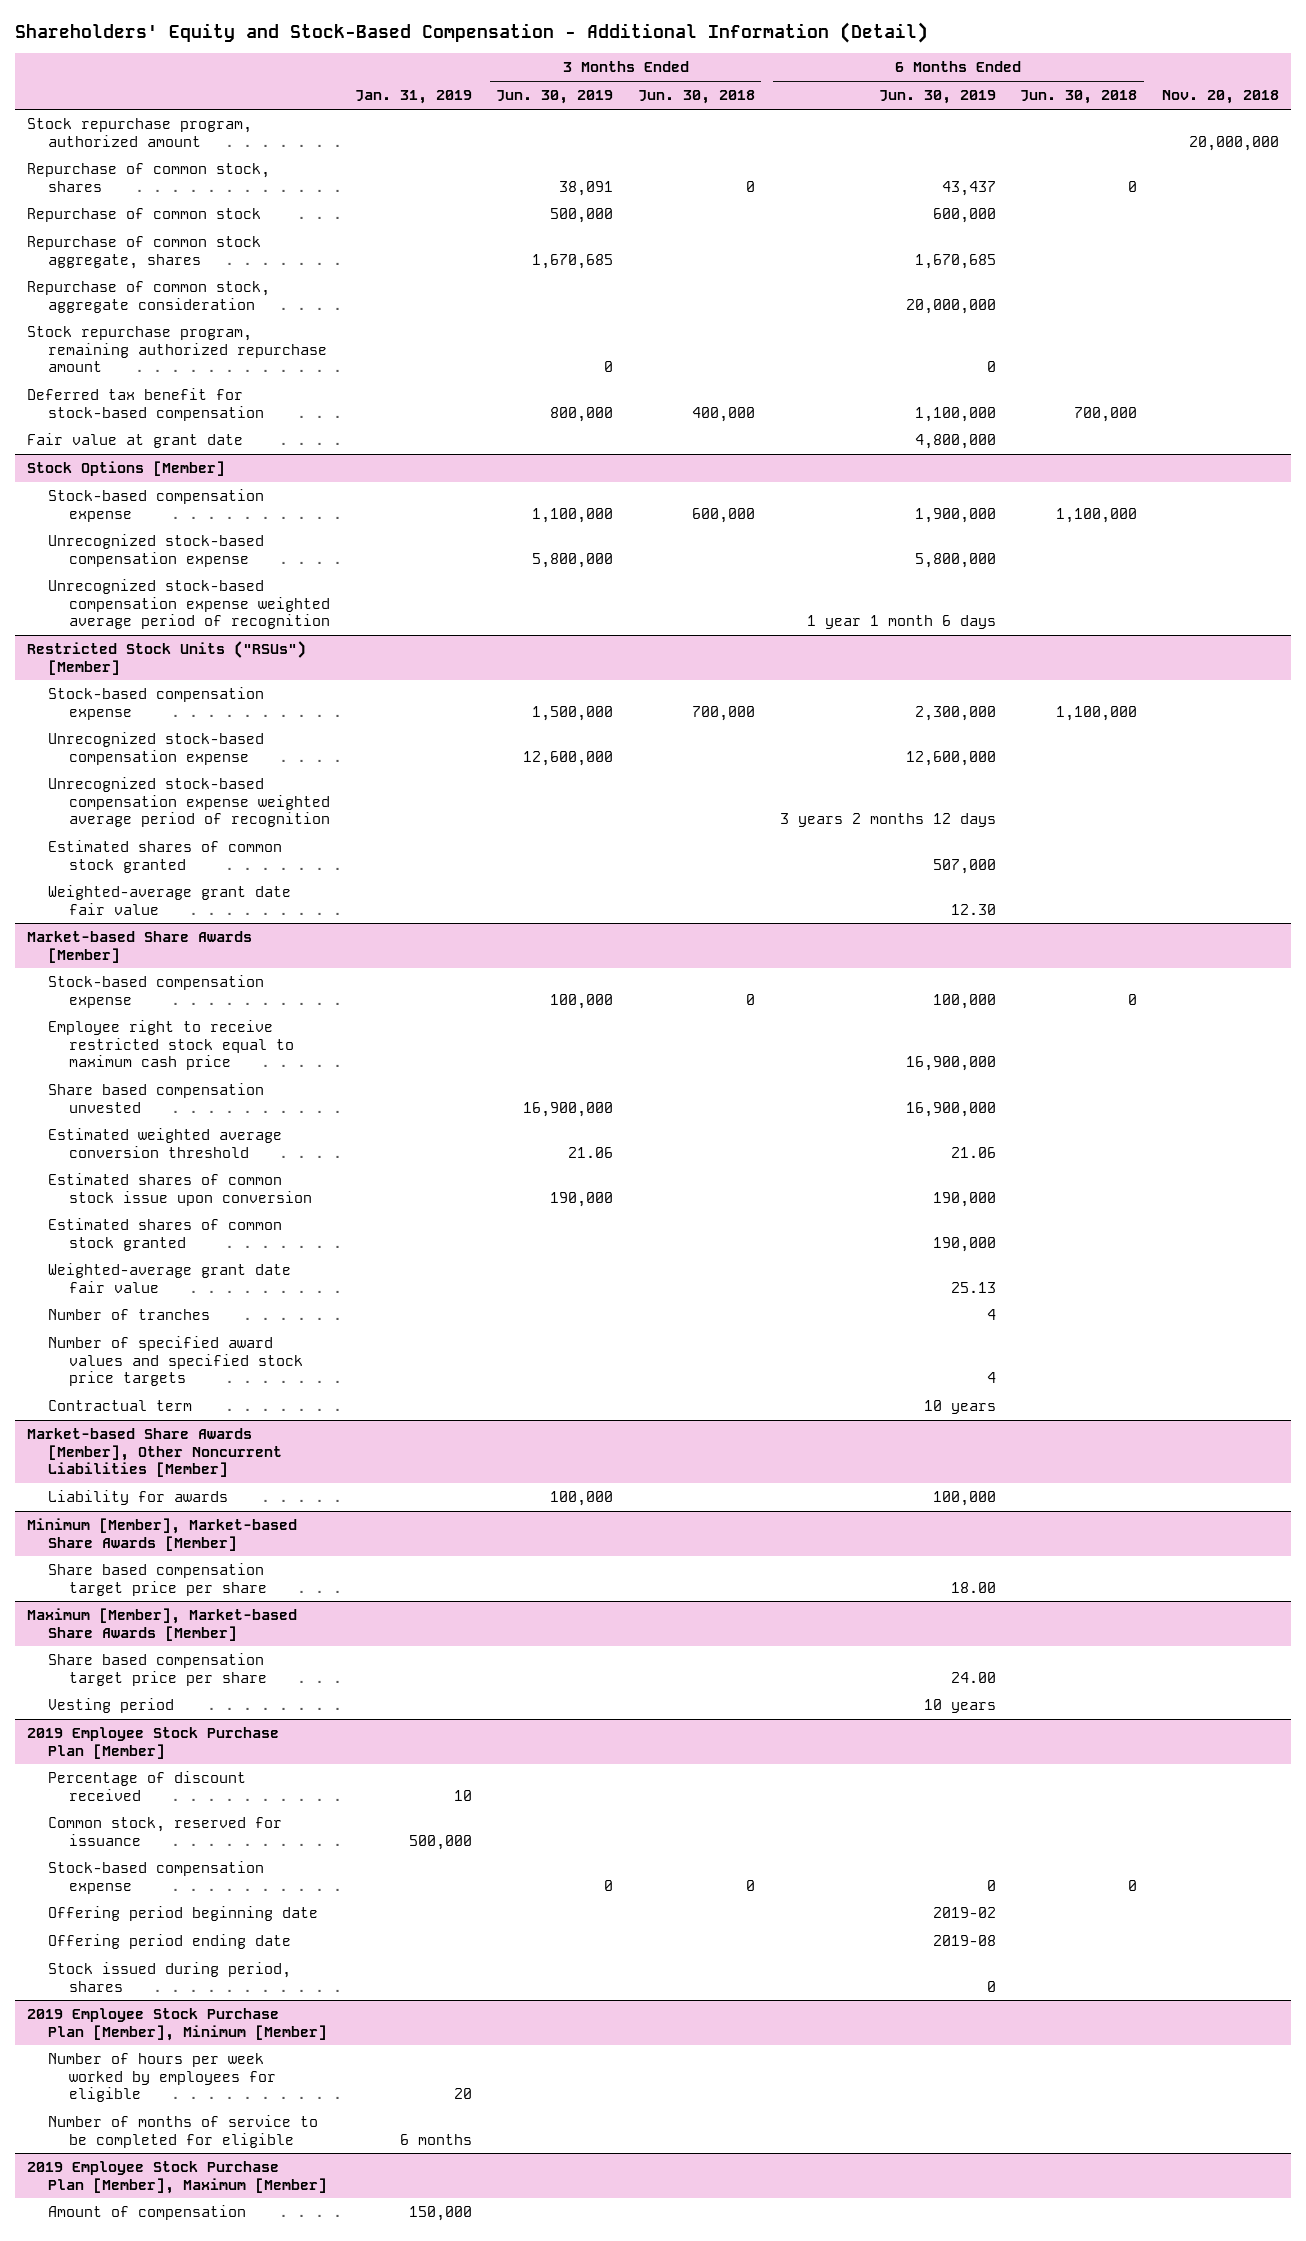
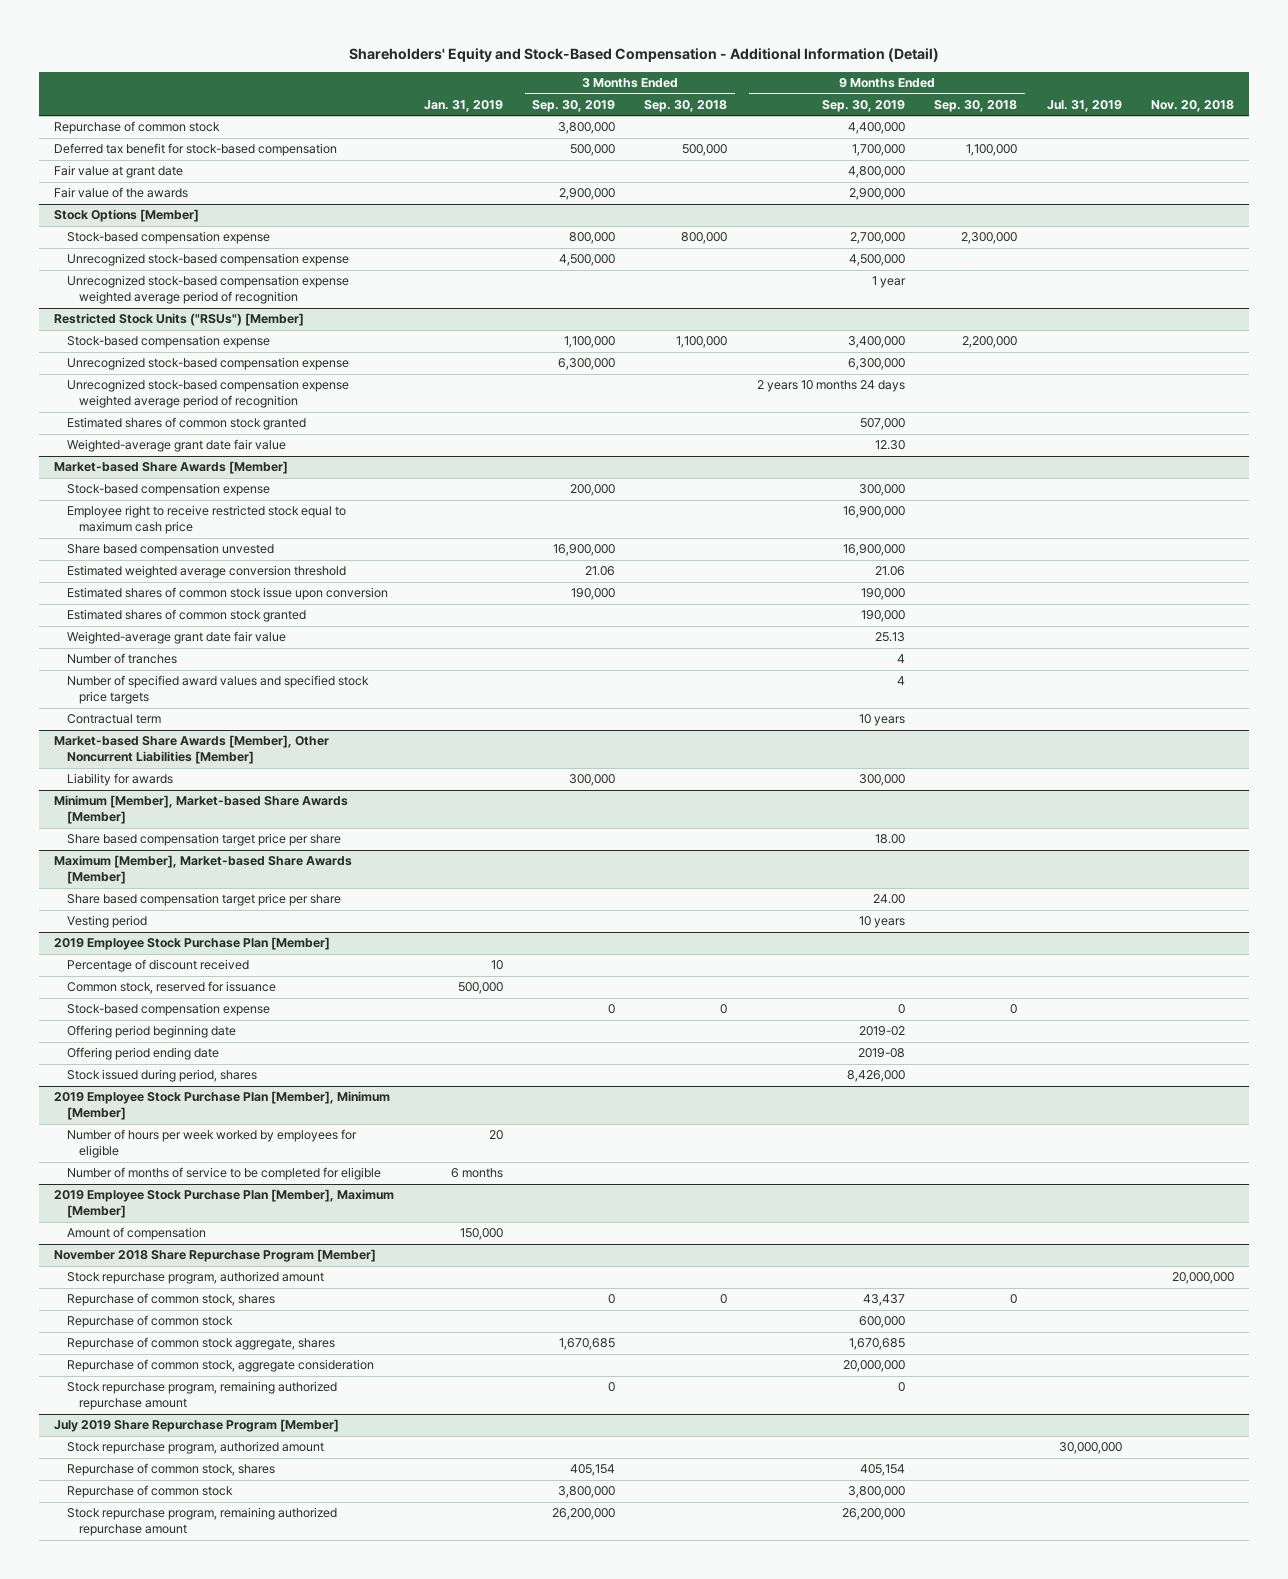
- | Jan. 31, 2019 | 3 Months Ended Jun. 30, 2019 | 3 Months Ended Jun. 30, 2018 | 6 Months Ended Jun. 30, 2019 | 6 Months Ended Jun. 30, 2018 | Nov. 20, 2018
+ | Jan. 31, 2019 | 3 Months Ended Sep. 30, 2019 | 3 Months Ended Sep. 30, 2018 | 9 Months Ended Sep. 30, 2019 | 9 Months Ended Sep. 30, 2018 | Jul. 31, 2019 | Nov. 20, 2018
- Stock repurchase program, authorized amount | | | | | | 20,000,000
- Repurchase of common stock, shares | | 38,091 | 0 | 43,437 | 0 |
- Repurchase of common stock aggregate, shares | | 1,670,685 | | 1,670,685 | |
- Repurchase of common stock, aggregate consideration | | | | 20,000,000 | |
- Stock repurchase program, remaining authorized repurchase amount | | 0 | | 0 | |
+ Fair value of the awards | | 2,900,000 | | 2,900,000 | | |
+ November 2018 Share Repurchase Program [Member]
+ Stock repurchase program, authorized amount | | | | | | | 20,000,000
+ Repurchase of common stock, shares | | 0 | 0 | 43,437 | 0 | |
+ Repurchase of common stock | | | | 600,000 | | |
+ Repurchase of common stock aggregate, shares | | 1,670,685 | | 1,670,685 | | |
+ Repurchase of common stock, aggregate consideration | | | | 20,000,000 | | |
+ Stock repurchase program, remaining authorized repurchase amount | | 0 | | 0 | | |
+ July 2019 Share Repurchase Program [Member]
+ Stock repurchase program, authorized amount | | | | | | 30,000,000 |
+ Repurchase of common stock, shares | | 405,154 | | 405,154 | | |
+ Repurchase of common stock | | 3,800,000 | | 3,800,000 | | |
+ Stock repurchase program, remaining authorized repurchase amount | | 26,200,000 | | 26,200,000 | | |

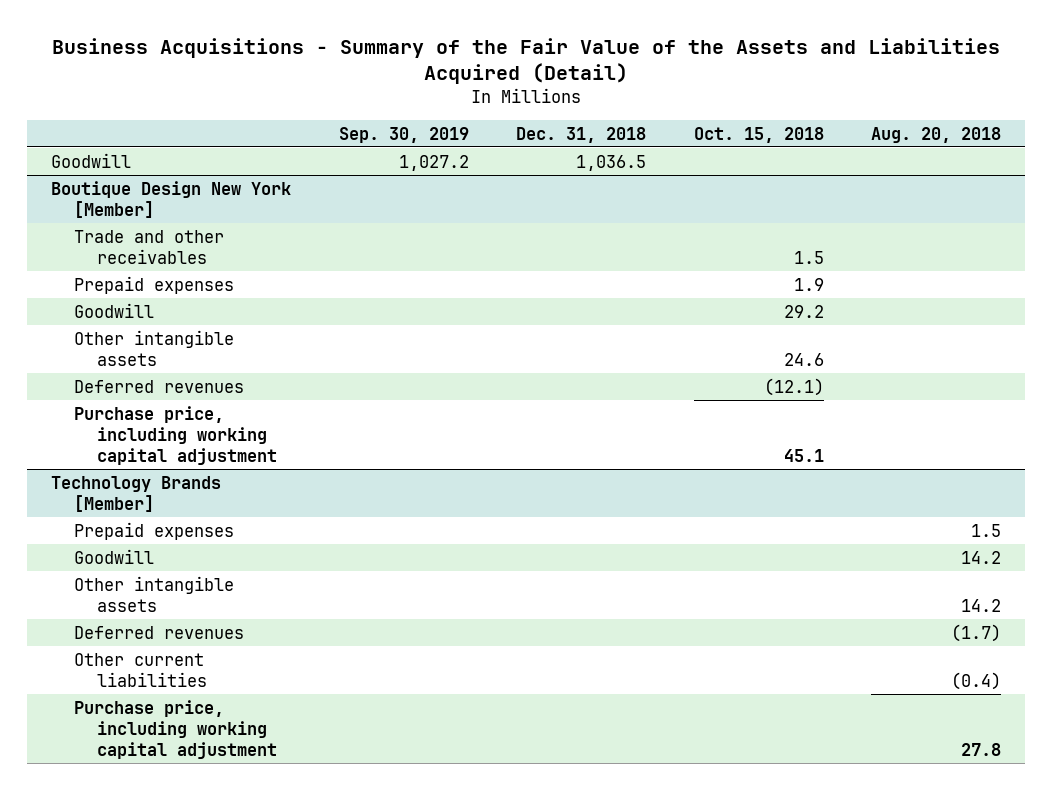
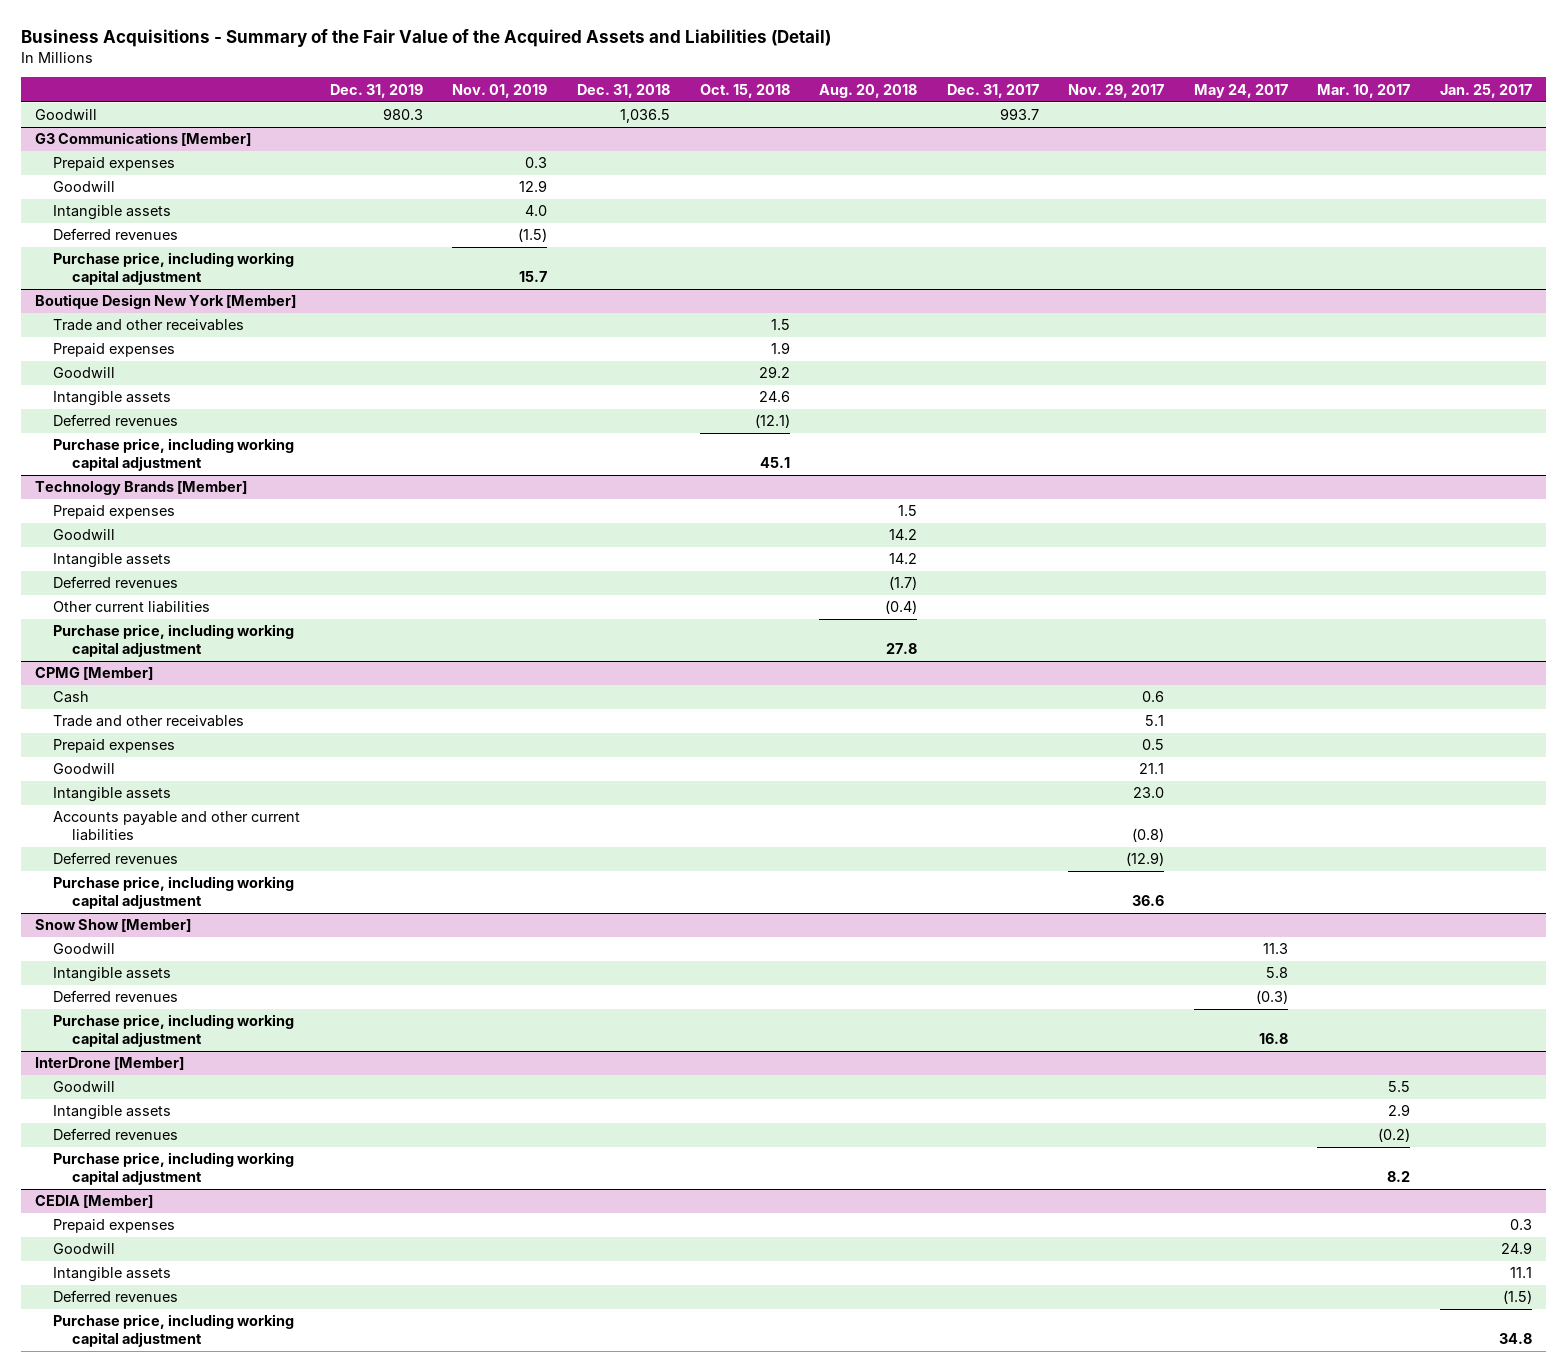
- Business Acquisitions - Summary of the Fair Value of the Assets and Liabilities Acquired (Detail)
+ Business Acquisitions - Summary of the Fair Value of the Acquired Assets and Liabilities (Detail)
- | Sep. 30, 2019 | Dec. 31, 2018 | Oct. 15, 2018 | Aug. 20, 2018
+ | Dec. 31, 2019 | Nov. 01, 2019 | Dec. 31, 2018 | Oct. 15, 2018 | Aug. 20, 2018 | Dec. 31, 2017 | Nov. 29, 2017 | May 24, 2017 | Mar. 10, 2017 | Jan. 25, 2017
+ G3 Communications [Member]
+ Prepaid expenses | | 0.3 | | | | | | | |
+ Goodwill | | 12.9 | | | | | | | |
+ Intangible assets | | 4.0 | | | | | | | |
+ Deferred revenues | | (1.5) | | | | | | | |
+ Purchase price, including working capital adjustment | | 15.7 | | | | | | | |
@ Boutique Design New York [Member]
- Other intangible assets | | | 24.6 |
+ Intangible assets | | | | 24.6 | | | | | |
@ Technology Brands [Member]
- Other intangible assets | | | | 14.2
+ Intangible assets | | | | | 14.2 | | | | |
+ CPMG [Member]
+ Cash | | | | | | | 0.6 | | |
+ Trade and other receivables | | | | | | | 5.1 | | |
+ Prepaid expenses | | | | | | | 0.5 | | |
+ Goodwill | | | | | | | 21.1 | | |
+ Intangible assets | | | | | | | 23.0 | | |
+ Accounts payable and other current liabilities | | | | | | | (0.8) | | |
+ Deferred revenues | | | | | | | (12.9) | | |
+ Purchase price, including working capital adjustment | | | | | | | 36.6 | | |
+ Snow Show [Member]
+ Goodwill | | | | | | | | 11.3 | |
+ Intangible assets | | | | | | | | 5.8 | |
+ Deferred revenues | | | | | | | | (0.3) | |
+ Purchase price, including working capital adjustment | | | | | | | | 16.8 | |
+ InterDrone [Member]
+ Goodwill | | | | | | | | | 5.5 |
+ Intangible assets | | | | | | | | | 2.9 |
+ Deferred revenues | | | | | | | | | (0.2) |
+ Purchase price, including working capital adjustment | | | | | | | | | 8.2 |
+ CEDIA [Member]
+ Prepaid expenses | | | | | | | | | | 0.3
+ Goodwill | | | | | | | | | | 24.9
+ Intangible assets | | | | | | | | | | 11.1
+ Deferred revenues | | | | | | | | | | (1.5)
+ Purchase price, including working capital adjustment | | | | | | | | | | 34.8

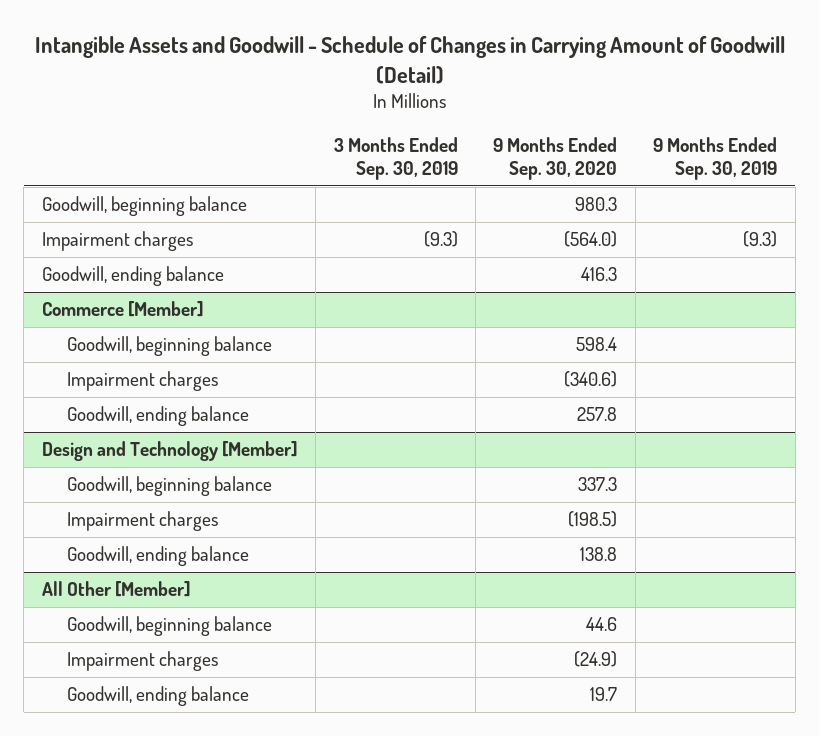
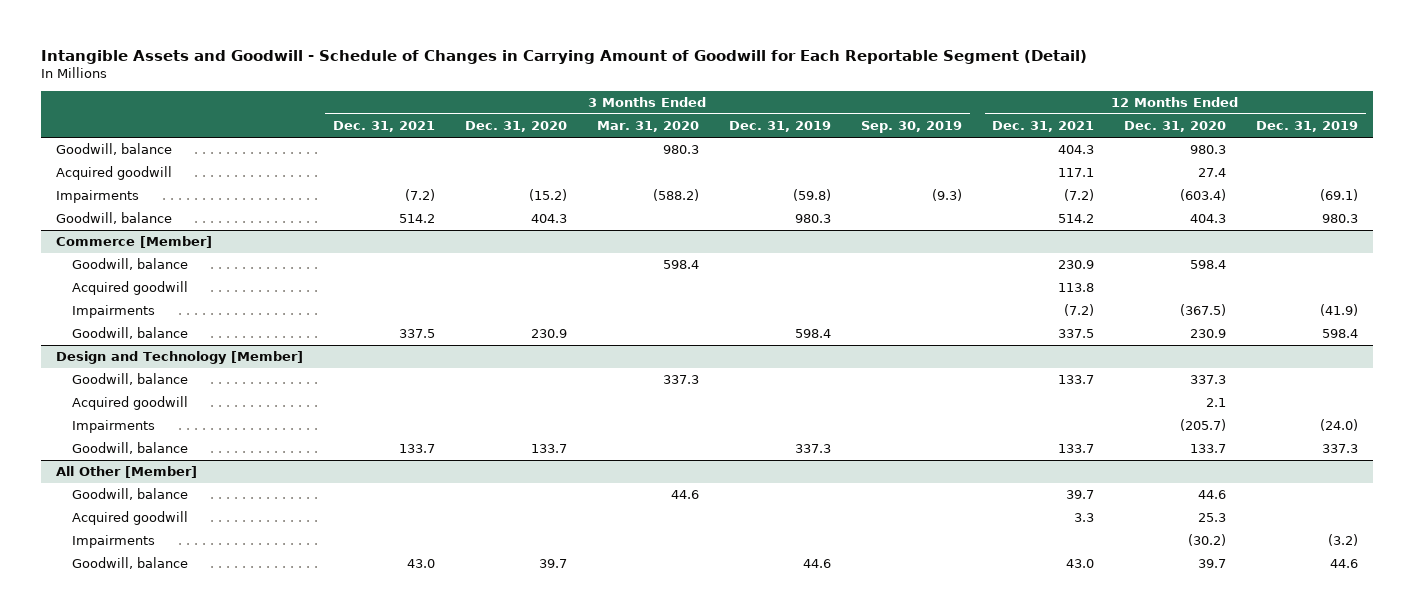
- Intangible Assets and Goodwill - Schedule of Changes in Carrying Amount of Goodwill (Detail)
+ Intangible Assets and Goodwill - Schedule of Changes in Carrying Amount of Goodwill for Each Reportable Segment (Detail)
- | 3 Months Ended Sep. 30, 2019 | 9 Months Ended Sep. 30, 2020 | 9 Months Ended Sep. 30, 2019
+ | 3 Months Ended Dec. 31, 2021 | 3 Months Ended Dec. 31, 2020 | 3 Months Ended Mar. 31, 2020 | 3 Months Ended Dec. 31, 2019 | 3 Months Ended Sep. 30, 2019 | 12 Months Ended Dec. 31, 2021 | 12 Months Ended Dec. 31, 2020 | 12 Months Ended Dec. 31, 2019
- Goodwill, beginning balance | | 980.3 |
- Impairment charges | (9.3) | (564.0) | (9.3)
- Goodwill, ending balance | | 416.3 |
+ Goodwill, balance | | | 980.3 | | | 404.3 | 980.3 |
+ Acquired goodwill | | | | | | 117.1 | 27.4 |
+ Impairments | (7.2) | (15.2) | (588.2) | (59.8) | (9.3) | (7.2) | (603.4) | (69.1)
+ Goodwill, balance | 514.2 | 404.3 | | 980.3 | | 514.2 | 404.3 | 980.3
@ Commerce [Member]
- Goodwill, beginning balance | | 598.4 |
- Impairment charges | | (340.6) |
- Goodwill, ending balance | | 257.8 |
+ Goodwill, balance | | | 598.4 | | | 230.9 | 598.4 |
+ Acquired goodwill | | | | | | 113.8 | |
+ Impairments | | | | | | (7.2) | (367.5) | (41.9)
+ Goodwill, balance | 337.5 | 230.9 | | 598.4 | | 337.5 | 230.9 | 598.4
@ Design and Technology [Member]
- Goodwill, beginning balance | | 337.3 |
- Impairment charges | | (198.5) |
- Goodwill, ending balance | | 138.8 |
+ Goodwill, balance | | | 337.3 | | | 133.7 | 337.3 |
+ Acquired goodwill | | | | | | | 2.1 |
+ Impairments | | | | | | | (205.7) | (24.0)
+ Goodwill, balance | 133.7 | 133.7 | | 337.3 | | 133.7 | 133.7 | 337.3
@ All Other [Member]
- Goodwill, beginning balance | | 44.6 |
- Impairment charges | | (24.9) |
- Goodwill, ending balance | | 19.7 |
+ Goodwill, balance | | | 44.6 | | | 39.7 | 44.6 |
+ Acquired goodwill | | | | | | 3.3 | 25.3 |
+ Impairments | | | | | | | (30.2) | (3.2)
+ Goodwill, balance | 43.0 | 39.7 | | 44.6 | | 43.0 | 39.7 | 44.6

